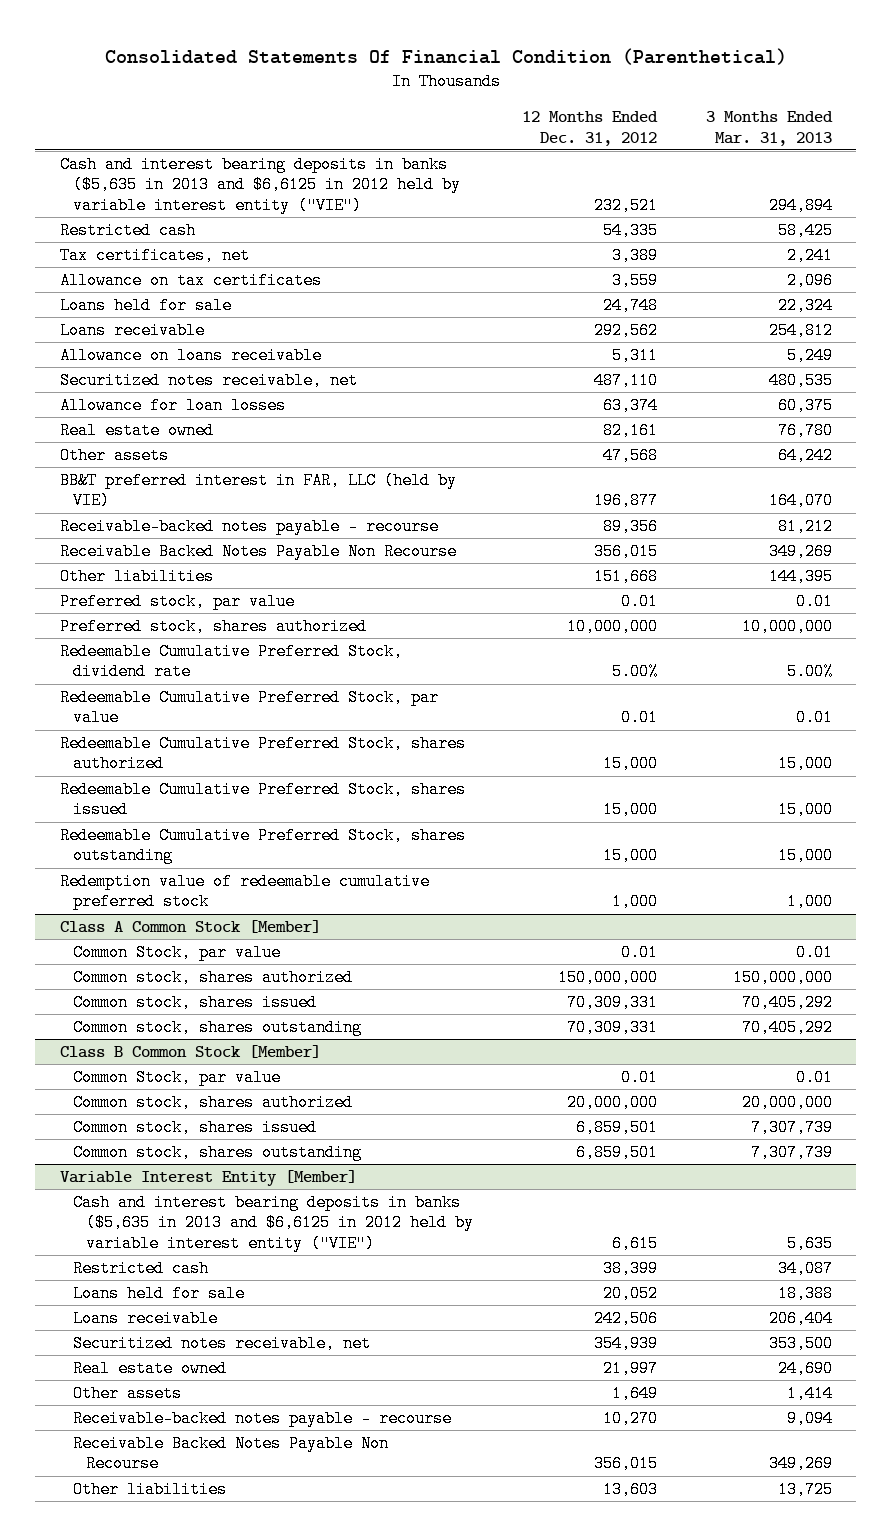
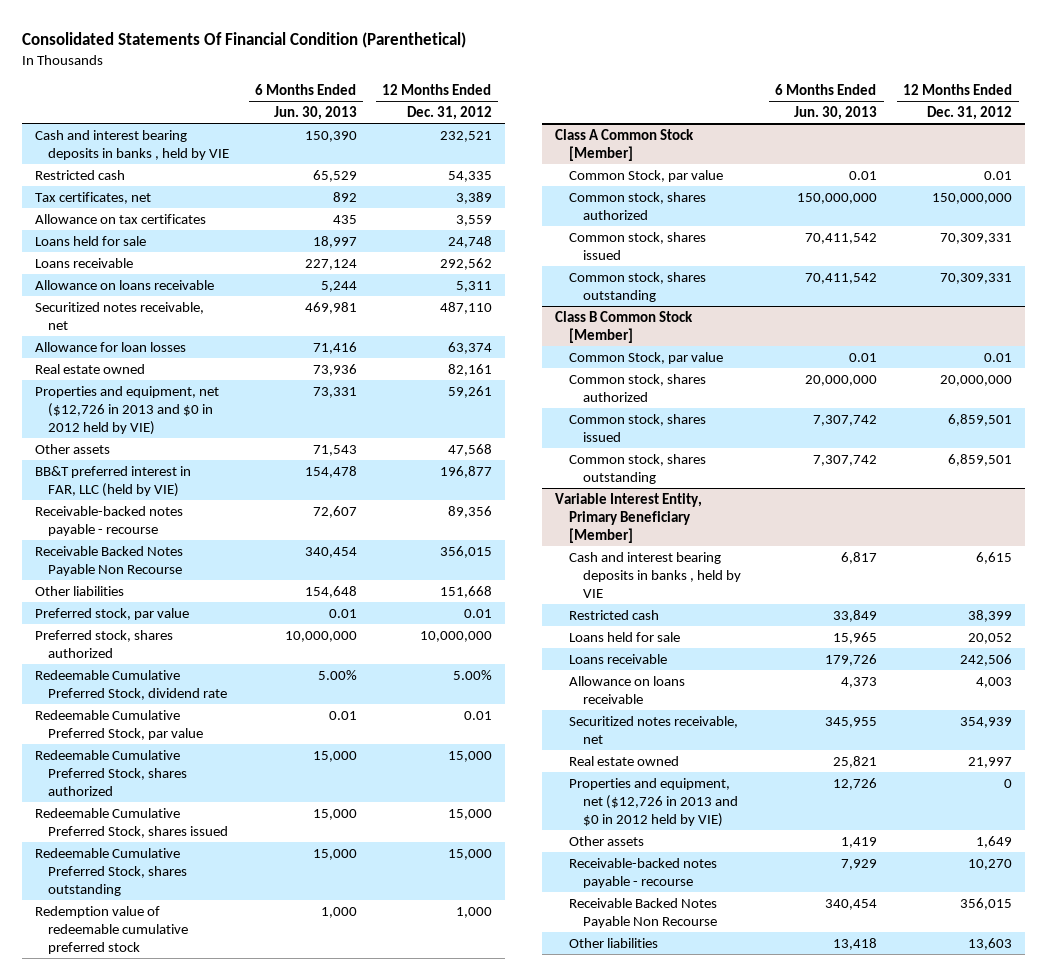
- | 12 Months Ended Dec. 31, 2012 | 3 Months Ended Mar. 31, 2013
+ | 6 Months Ended Jun. 30, 2013 | 12 Months Ended Dec. 31, 2012
- Cash and interest bearing deposits in banks ($5,635 in 2013 and $6,6125 in 2012 held by variable interest entity ("VIE") | 232,521 | 294,894
+ Cash and interest bearing deposits in banks , held by VIE | 150,390 | 232,521
+ Properties and equipment, net ($12,726 in 2013 and $0 in 2012 held by VIE) | 73,331 | 59,261
- Variable Interest Entity [Member]
- Cash and interest bearing deposits in banks ($5,635 in 2013 and $6,6125 in 2012 held by variable interest entity ("VIE") | 6,615 | 5,635
+ Variable Interest Entity, Primary Beneficiary [Member]
+ Cash and interest bearing deposits in banks , held by VIE | 6,817 | 6,615
+ Allowance on loans receivable | 4,373 | 4,003
+ Properties and equipment, net ($12,726 in 2013 and $0 in 2012 held by VIE) | 12,726 | 0

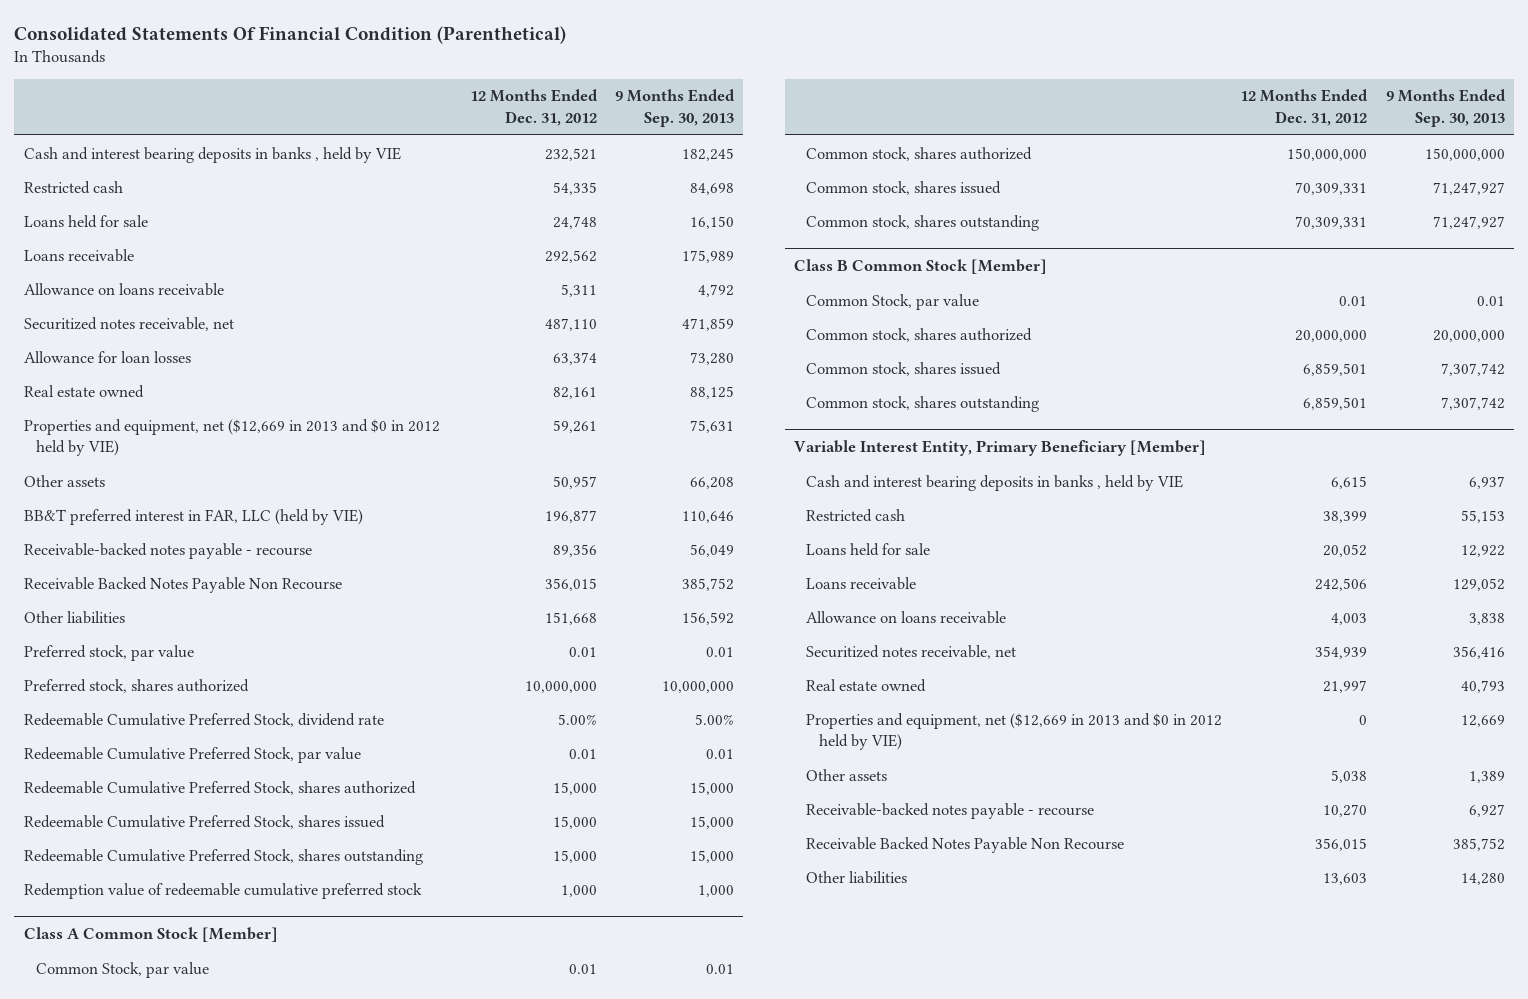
- | 6 Months Ended Jun. 30, 2013 | 12 Months Ended Dec. 31, 2012
+ | 12 Months Ended Dec. 31, 2012 | 9 Months Ended Sep. 30, 2013
- Tax certificates, net | 892 | 3,389
- Allowance on tax certificates | 435 | 3,559
- Properties and equipment, net ($12,726 in 2013 and $0 in 2012 held by VIE) | 73,331 | 59,261
- Other assets | 71,543 | 47,568
+ Properties and equipment, net ($12,669 in 2013 and $0 in 2012 held by VIE) | 59,261 | 75,631
+ Other assets | 50,957 | 66,208
@ Variable Interest Entity, Primary Beneficiary [Member]
- Properties and equipment, net ($12,726 in 2013 and $0 in 2012 held by VIE) | 12,726 | 0
- Other assets | 1,419 | 1,649
+ Properties and equipment, net ($12,669 in 2013 and $0 in 2012 held by VIE) | 0 | 12,669
+ Other assets | 5,038 | 1,389

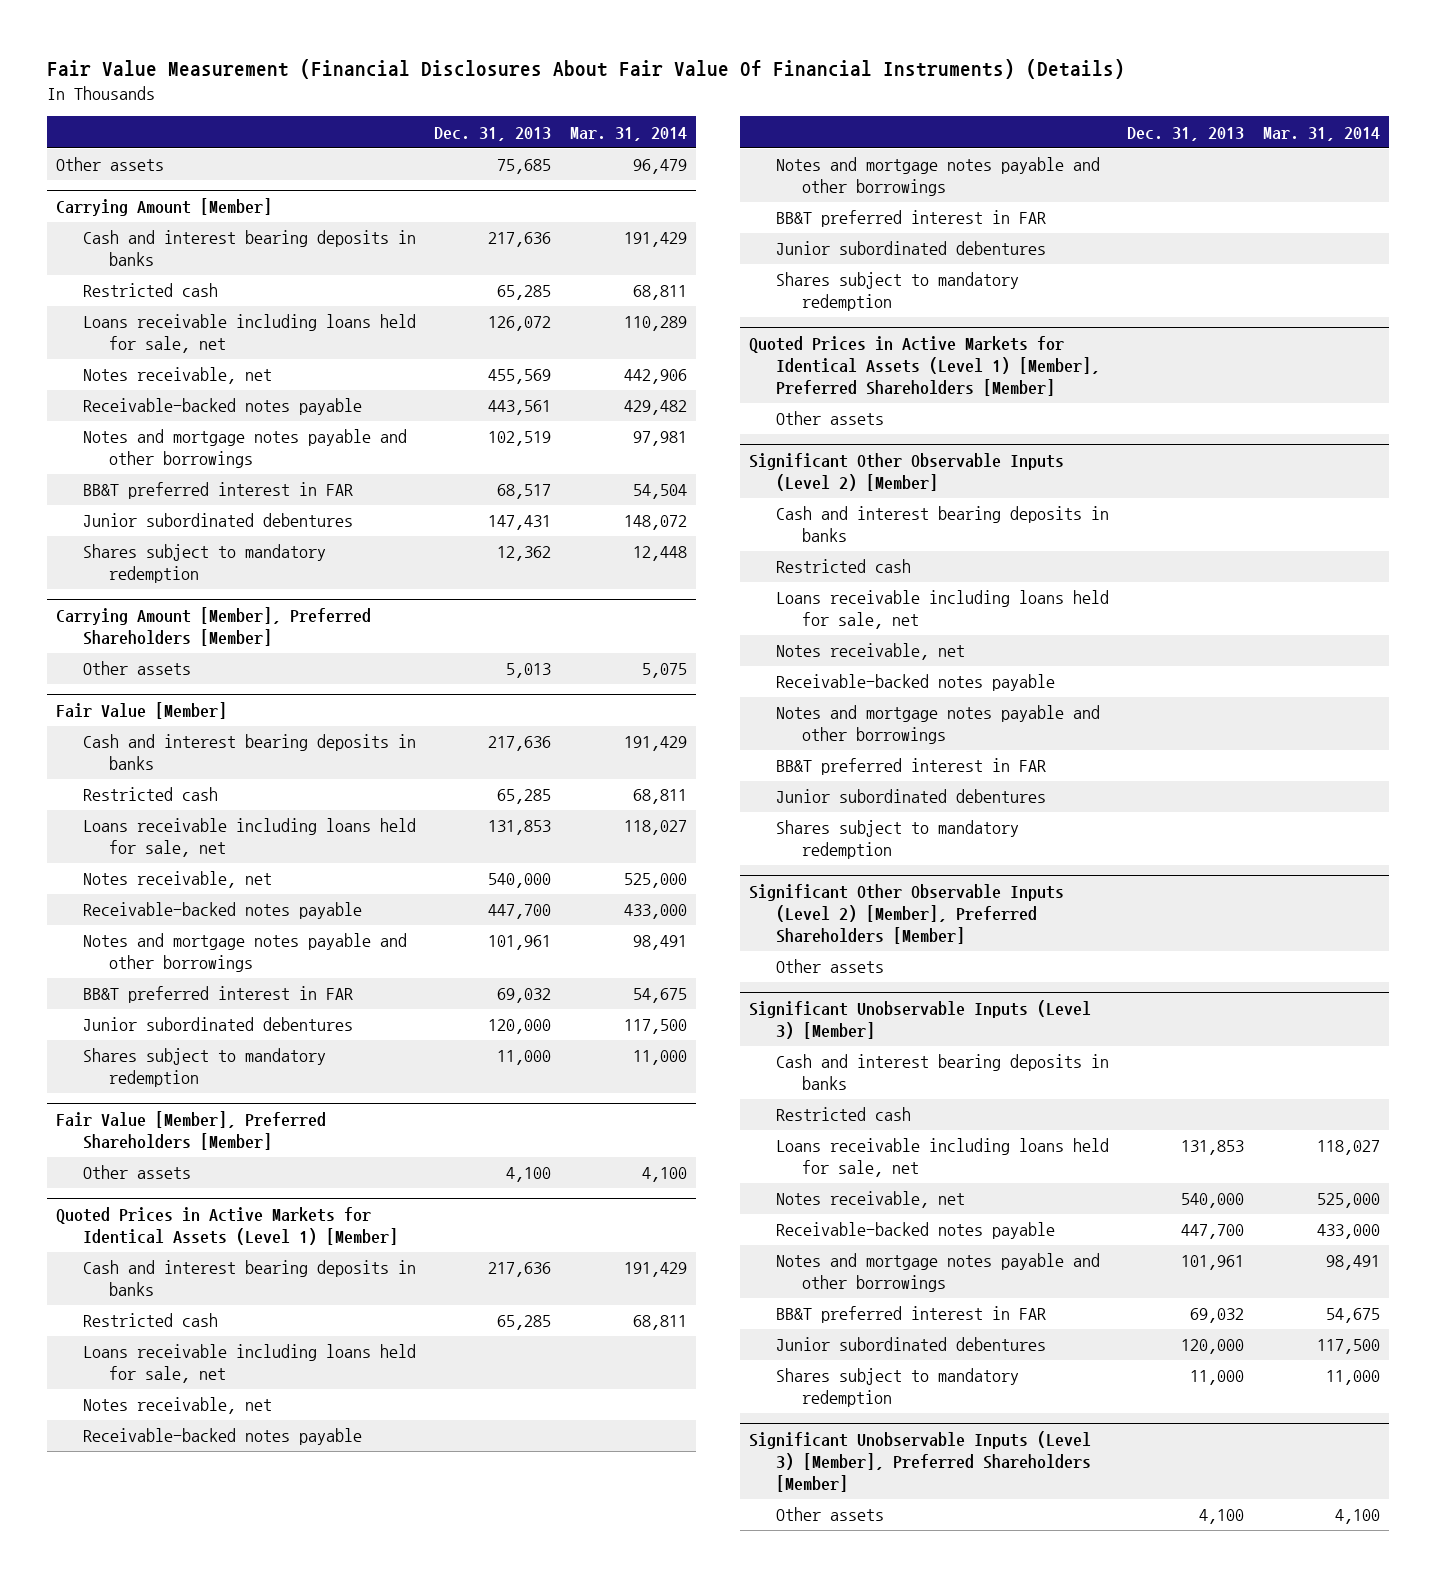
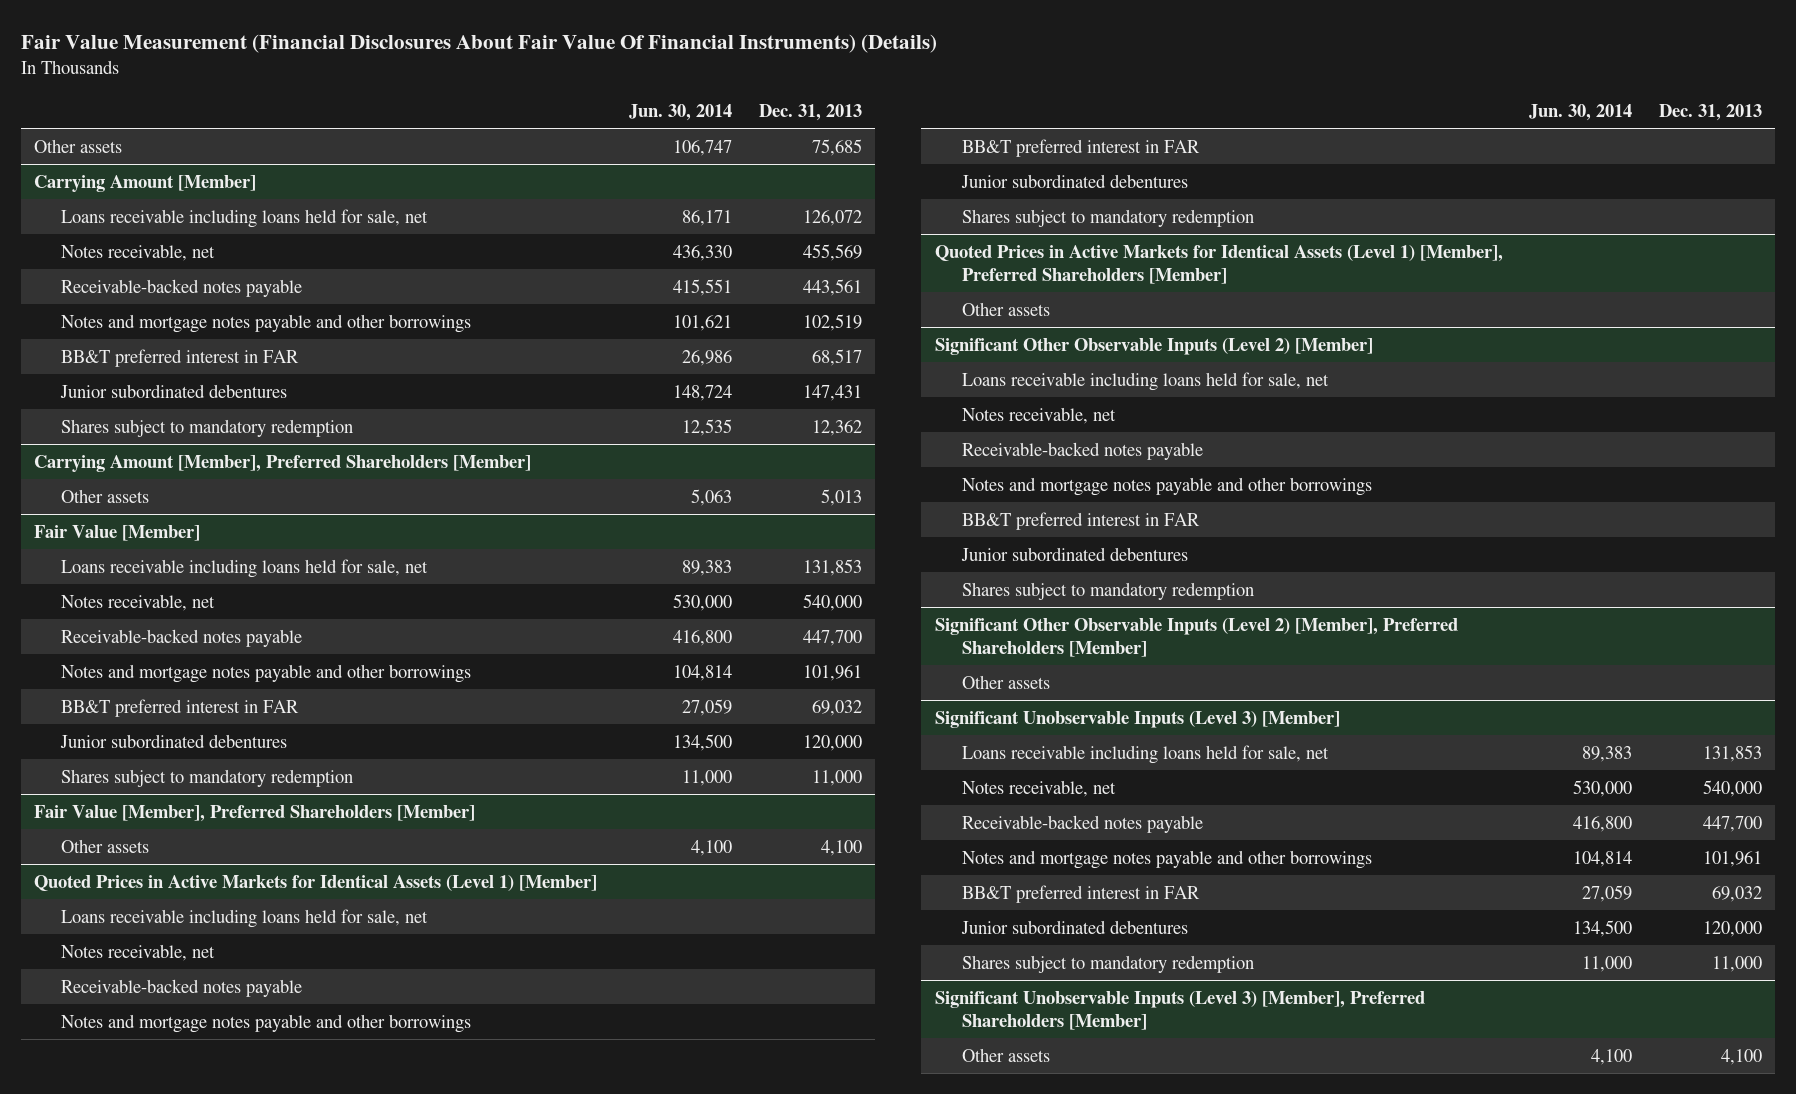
- | Dec. 31, 2013 | Mar. 31, 2014
+ | Jun. 30, 2014 | Dec. 31, 2013
@ Carrying Amount [Member]
- Cash and interest bearing deposits in banks | 217,636 | 191,429
- Restricted cash | 65,285 | 68,811
@ Fair Value [Member]
- Cash and interest bearing deposits in banks | 217,636 | 191,429
- Restricted cash | 65,285 | 68,811
@ Quoted Prices in Active Markets for Identical Assets (Level 1) [Member]
- Cash and interest bearing deposits in banks | 217,636 | 191,429
- Restricted cash | 65,285 | 68,811
@ Significant Other Observable Inputs (Level 2) [Member]
- Cash and interest bearing deposits in banks
- Restricted cash
@ Significant Unobservable Inputs (Level 3) [Member]
- Cash and interest bearing deposits in banks
- Restricted cash

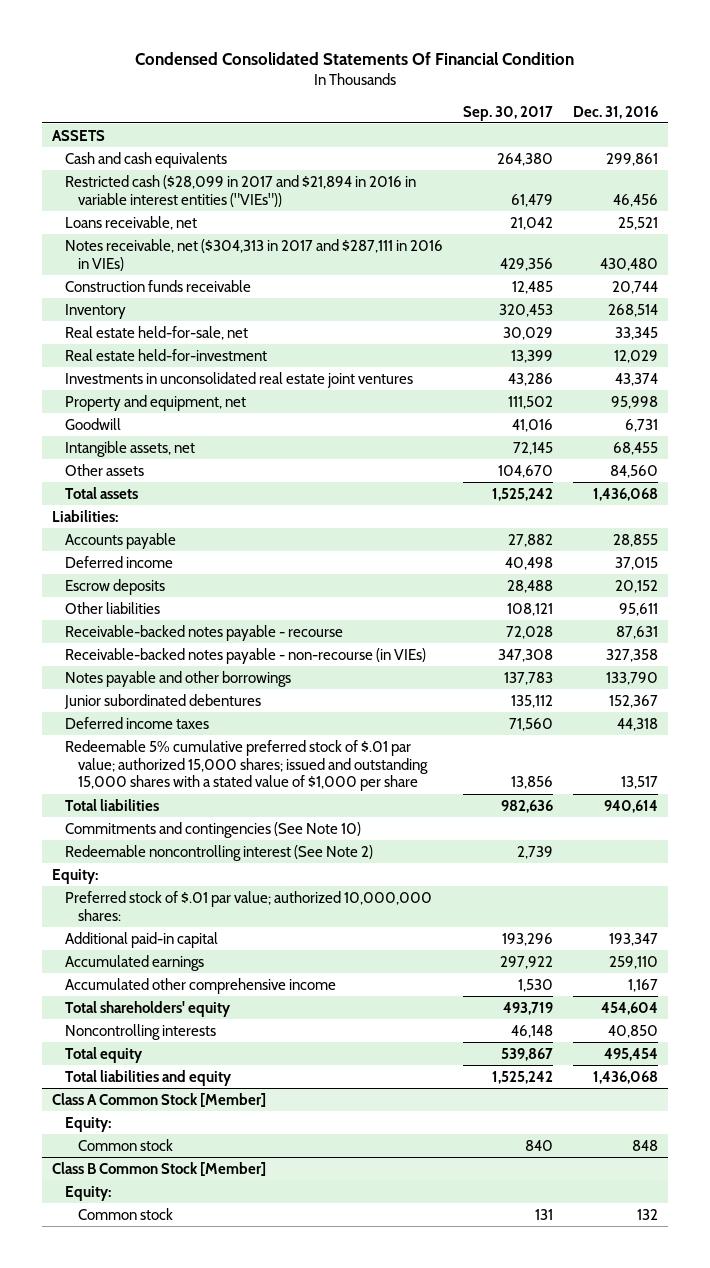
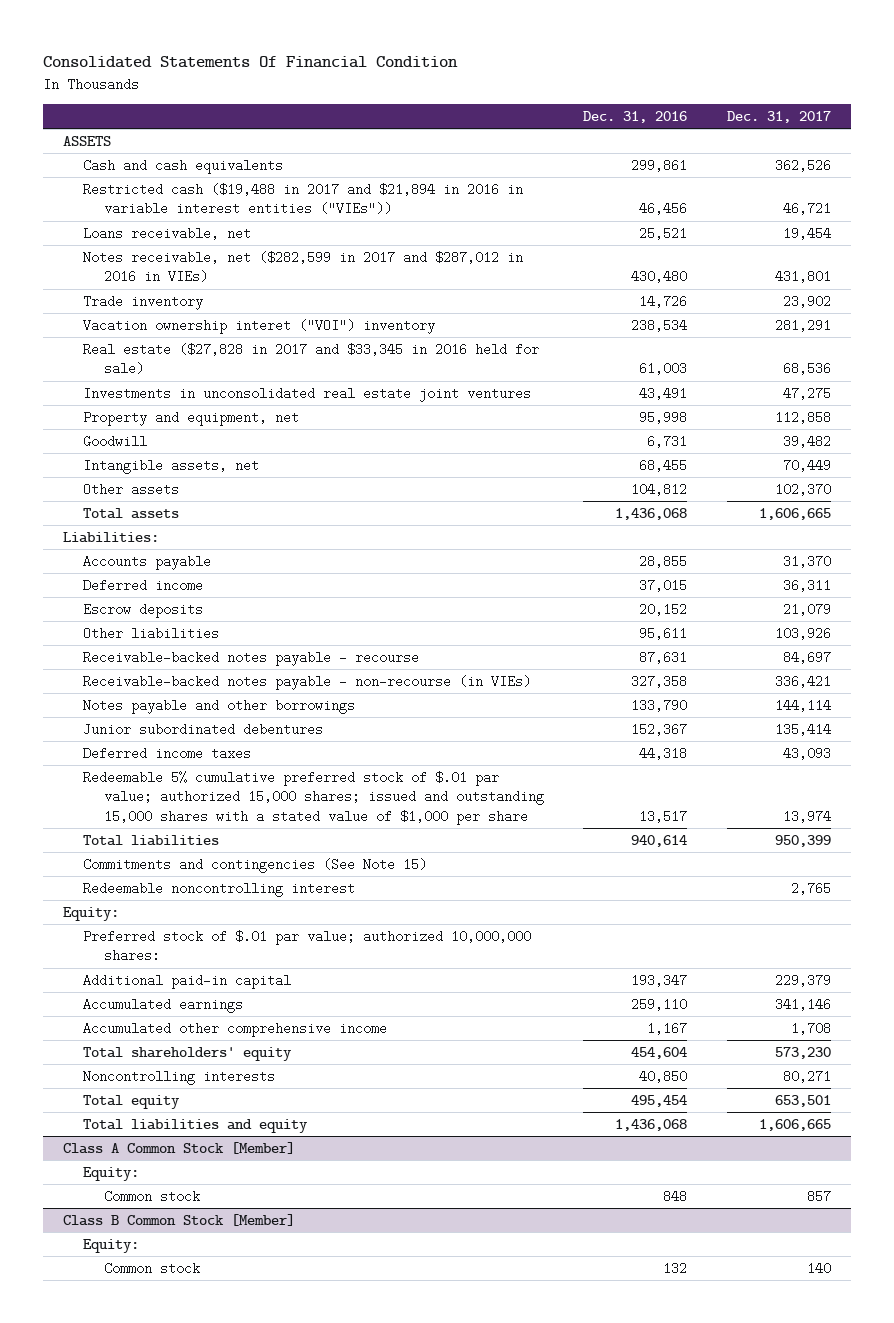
- Condensed Consolidated Statements Of Financial Condition
+ Consolidated Statements Of Financial Condition
- | Sep. 30, 2017 | Dec. 31, 2016
+ | Dec. 31, 2016 | Dec. 31, 2017
- Restricted cash ($28,099 in 2017 and $21,894 in 2016 in variable interest entities ("VIEs")) | 61,479 | 46,456
+ Restricted cash ($19,488 in 2017 and $21,894 in 2016 in variable interest entities ("VIEs")) | 46,456 | 46,721
- Notes receivable, net ($304,313 in 2017 and $287,111 in 2016 in VIEs) | 429,356 | 430,480
- Construction funds receivable | 12,485 | 20,744
- Inventory | 320,453 | 268,514
- Real estate held-for-sale, net | 30,029 | 33,345
- Real estate held-for-investment | 13,399 | 12,029
- Investments in unconsolidated real estate joint ventures | 43,286 | 43,374
+ Notes receivable, net ($282,599 in 2017 and $287,012 in 2016 in VIEs) | 430,480 | 431,801
+ Trade inventory | 14,726 | 23,902
+ Vacation ownership interet ("VOI") inventory | 238,534 | 281,291
+ Real estate ($27,828 in 2017 and $33,345 in 2016 held for sale) | 61,003 | 68,536
+ Investments in unconsolidated real estate joint ventures | 43,491 | 47,275
- Other assets | 104,670 | 84,560
+ Other assets | 104,812 | 102,370
- Commitments and contingencies (See Note 10)
- Redeemable noncontrolling interest (See Note 2) | 2,739 |
+ Commitments and contingencies (See Note 15)
+ Redeemable noncontrolling interest | | 2,765

